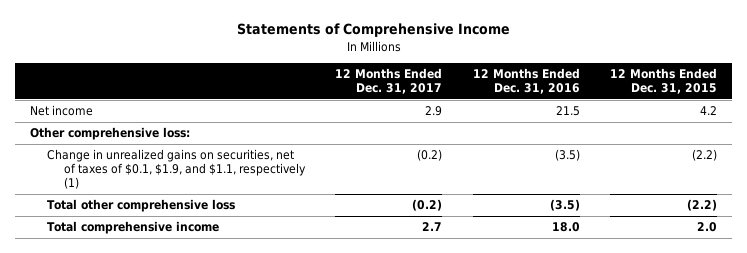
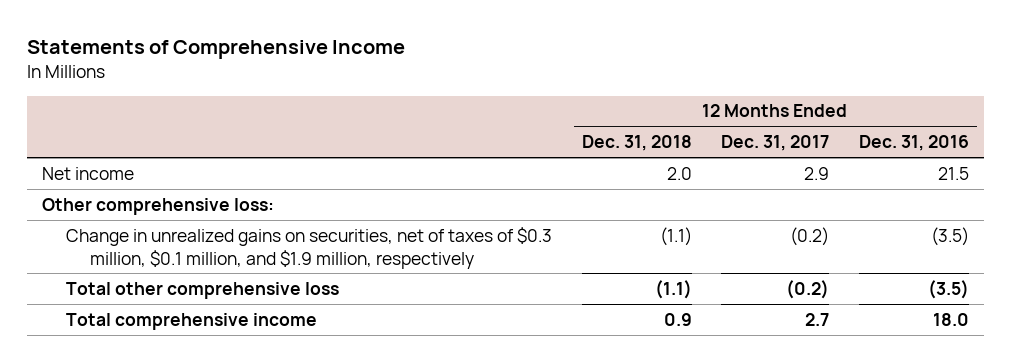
- | 12 Months Ended Dec. 31, 2017 | 12 Months Ended Dec. 31, 2016 | 12 Months Ended Dec. 31, 2015
+ | 12 Months Ended Dec. 31, 2018 | 12 Months Ended Dec. 31, 2017 | 12 Months Ended Dec. 31, 2016
- Change in unrealized gains on securities, net of taxes of $0.1, $1.9, and $1.1, respectively (1) | (0.2) | (3.5) | (2.2)
+ Change in unrealized gains on securities, net of taxes of $0.3 million, $0.1 million, and $1.9 million, respectively | (1.1) | (0.2) | (3.5)

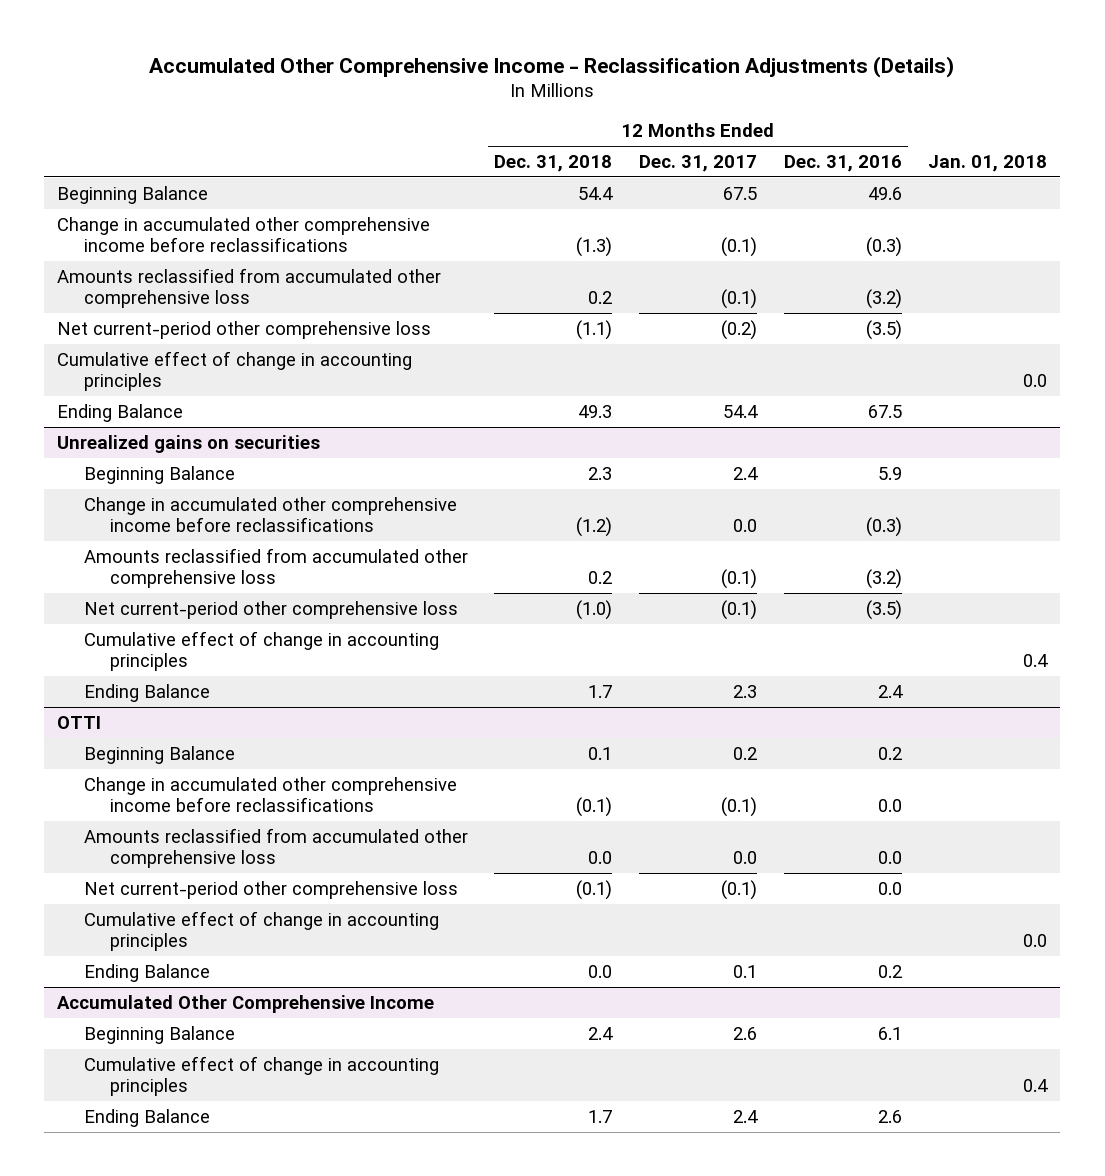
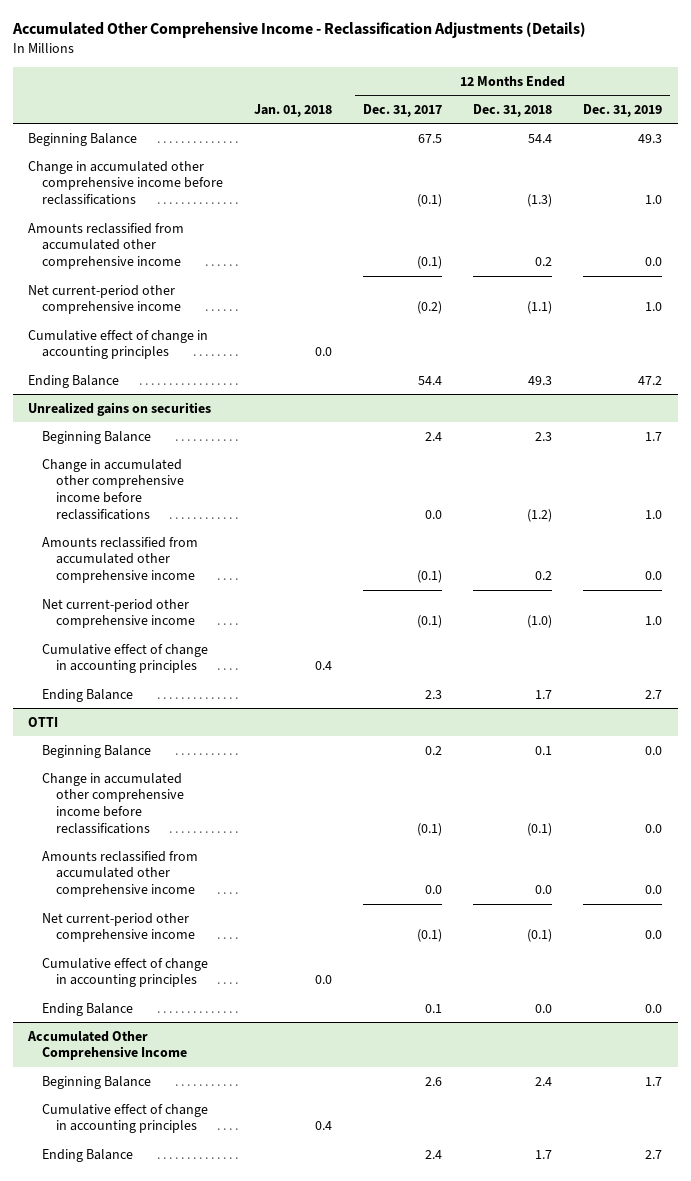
- | 12 Months Ended Dec. 31, 2018 | 12 Months Ended Dec. 31, 2017 | 12 Months Ended Dec. 31, 2016 | Jan. 01, 2018
+ | Jan. 01, 2018 | 12 Months Ended Dec. 31, 2017 | 12 Months Ended Dec. 31, 2018 | 12 Months Ended Dec. 31, 2019
- Amounts reclassified from accumulated other comprehensive loss | 0.2 | (0.1) | (3.2) |
- Net current-period other comprehensive loss | (1.1) | (0.2) | (3.5) |
+ Amounts reclassified from accumulated other comprehensive income | | (0.1) | 0.2 | 0.0
+ Net current-period other comprehensive income | | (0.2) | (1.1) | 1.0
@ Unrealized gains on securities
- Amounts reclassified from accumulated other comprehensive loss | 0.2 | (0.1) | (3.2) |
- Net current-period other comprehensive loss | (1.0) | (0.1) | (3.5) |
+ Amounts reclassified from accumulated other comprehensive income | | (0.1) | 0.2 | 0.0
+ Net current-period other comprehensive income | | (0.1) | (1.0) | 1.0
@ OTTI
- Amounts reclassified from accumulated other comprehensive loss | 0.0 | 0.0 | 0.0 |
- Net current-period other comprehensive loss | (0.1) | (0.1) | 0.0 |
+ Amounts reclassified from accumulated other comprehensive income | | 0.0 | 0.0 | 0.0
+ Net current-period other comprehensive income | | (0.1) | (0.1) | 0.0

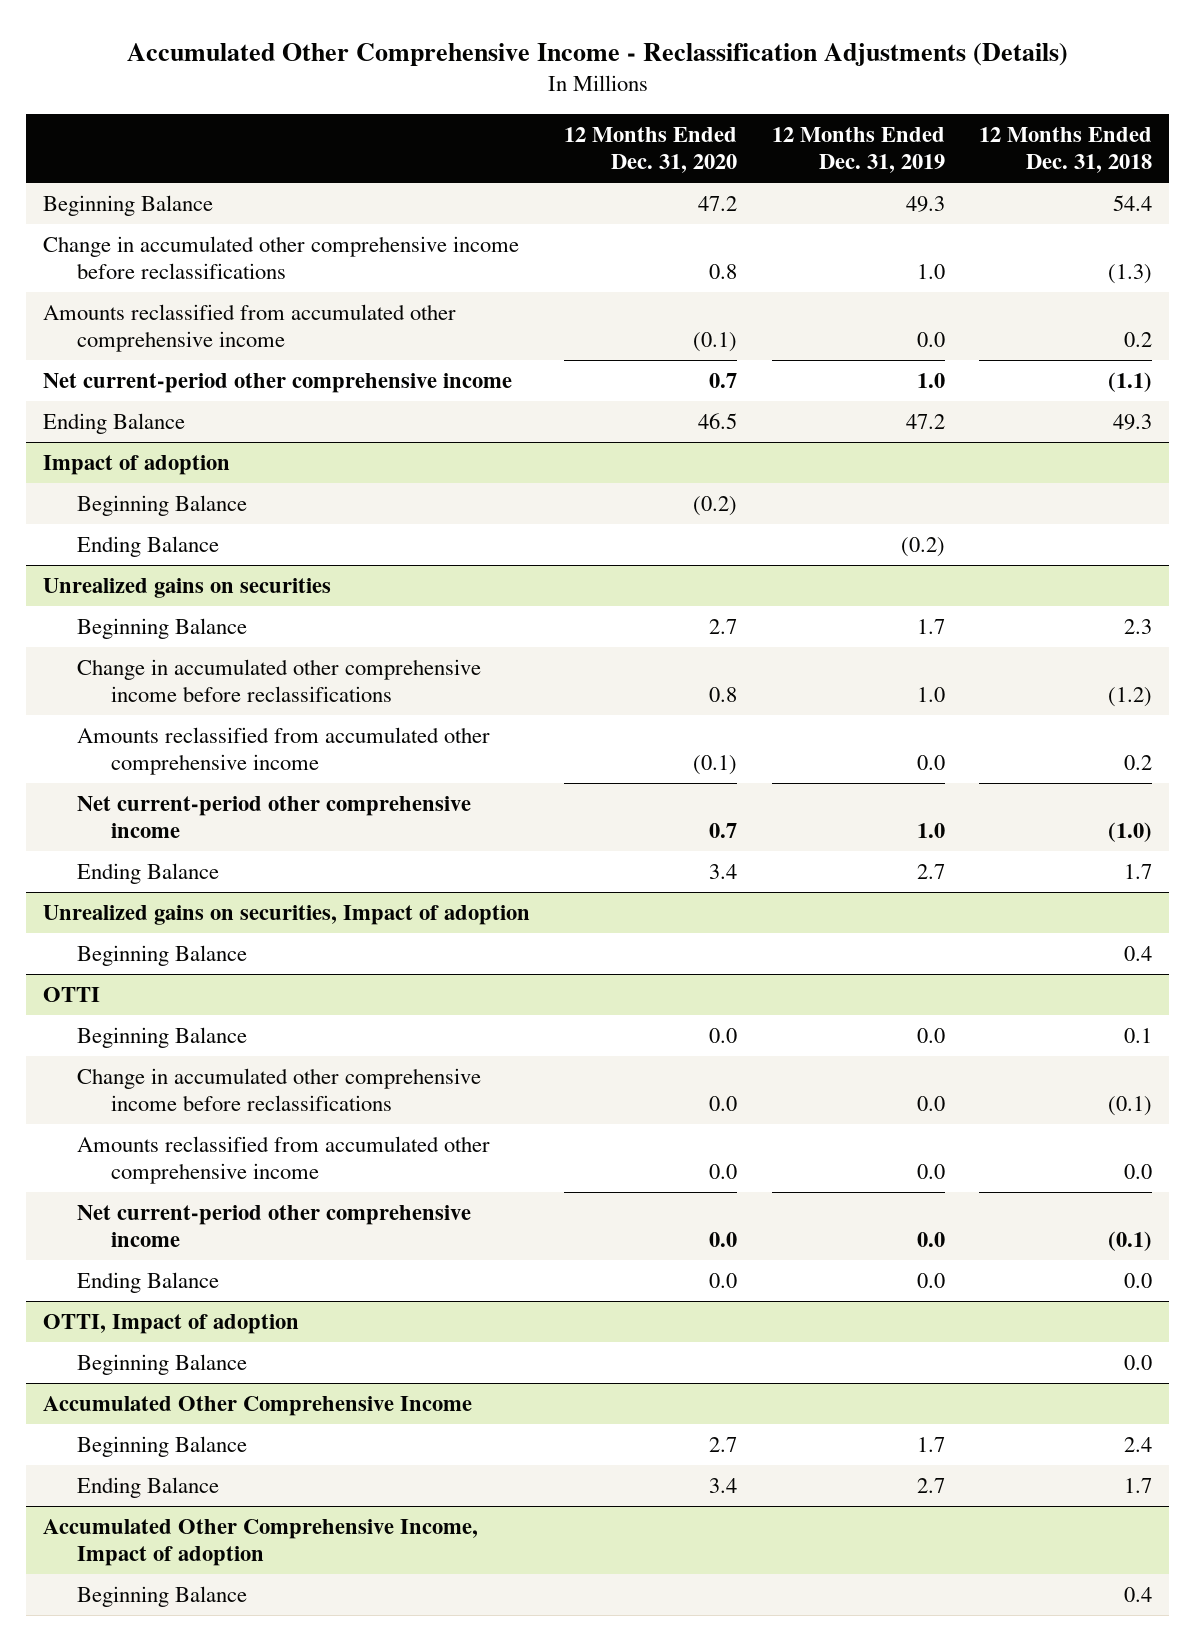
- | Jan. 01, 2018 | 12 Months Ended Dec. 31, 2017 | 12 Months Ended Dec. 31, 2018 | 12 Months Ended Dec. 31, 2019
+ | 12 Months Ended Dec. 31, 2020 | 12 Months Ended Dec. 31, 2019 | 12 Months Ended Dec. 31, 2018
- Cumulative effect of change in accounting principles | 0.0 | | |
+ Impact of adoption
+ Beginning Balance | (0.2) | |
+ Ending Balance | | (0.2) |
@ Unrealized gains on securities
- Cumulative effect of change in accounting principles | 0.4 | | |
+ Unrealized gains on securities, Impact of adoption
+ Beginning Balance | | | 0.4
@ OTTI
- Cumulative effect of change in accounting principles | 0.0 | | |
+ OTTI, Impact of adoption
+ Beginning Balance | | | 0.0
@ Accumulated Other Comprehensive Income
- Cumulative effect of change in accounting principles | 0.4 | | |
+ Accumulated Other Comprehensive Income, Impact of adoption
+ Beginning Balance | | | 0.4

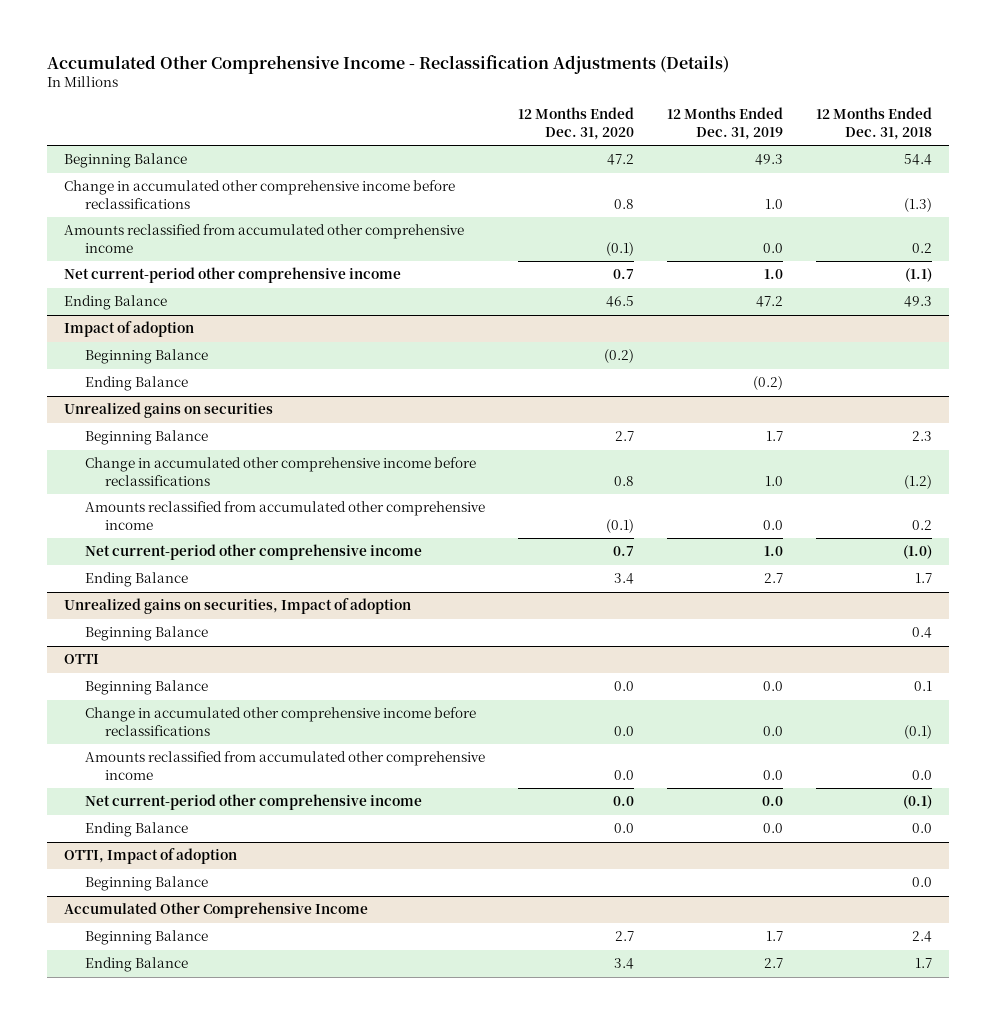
- Accumulated Other Comprehensive Income, Impact of adoption
- Beginning Balance | | | 0.4

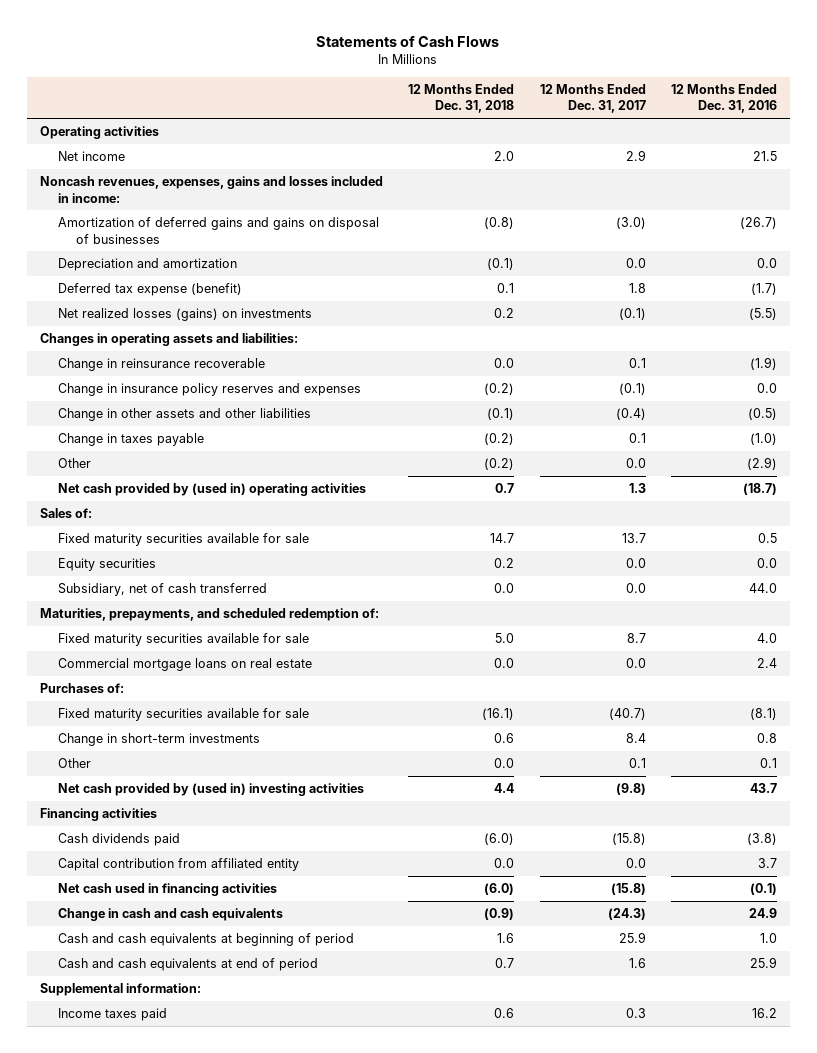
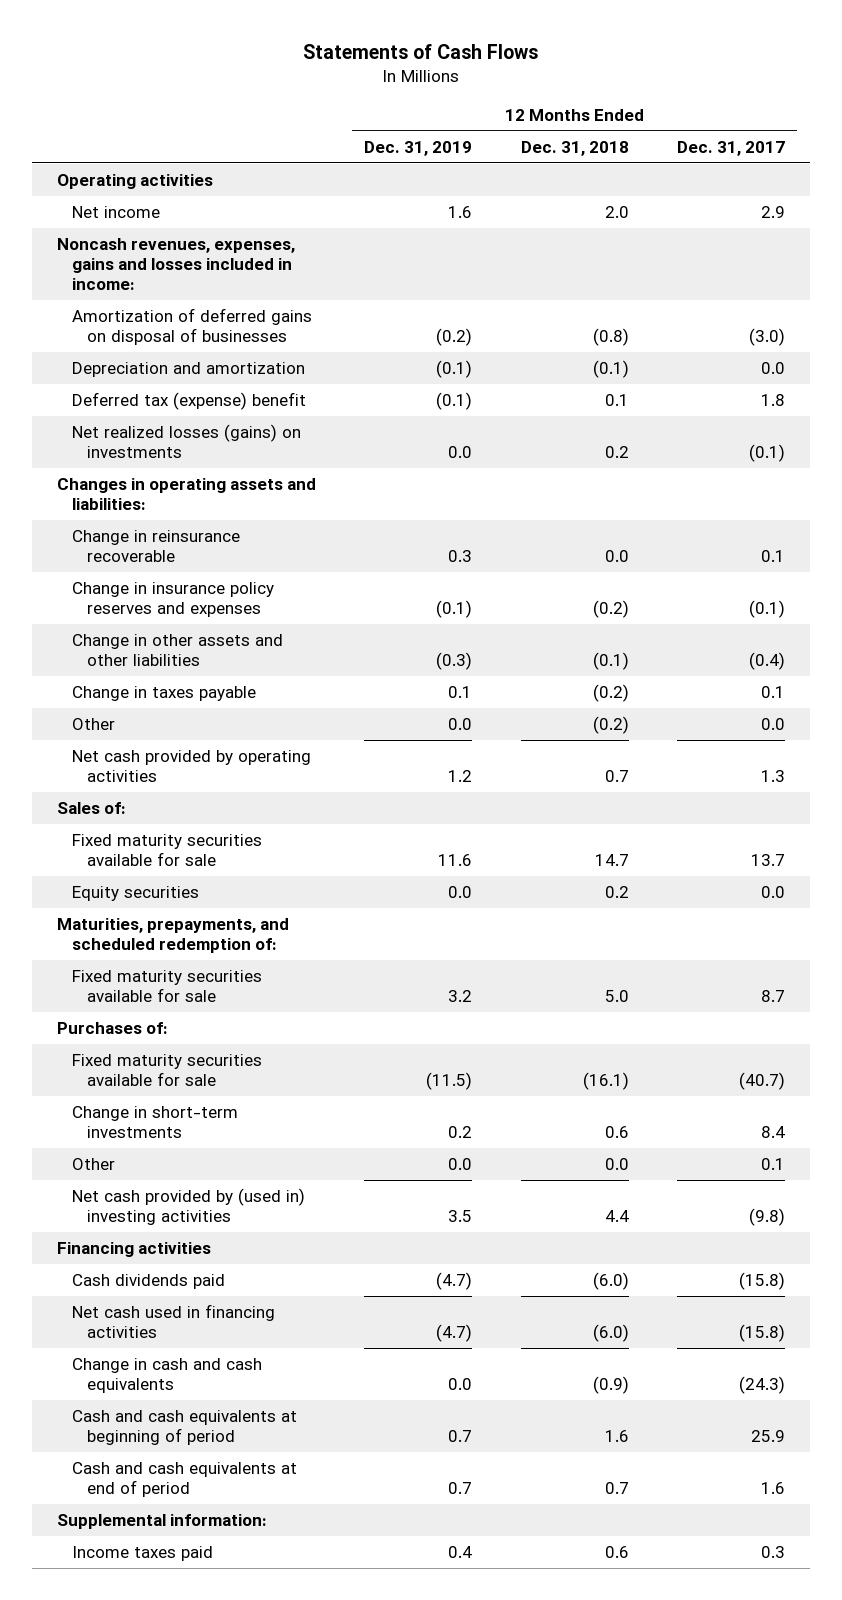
- | 12 Months Ended Dec. 31, 2018 | 12 Months Ended Dec. 31, 2017 | 12 Months Ended Dec. 31, 2016
+ | 12 Months Ended Dec. 31, 2019 | 12 Months Ended Dec. 31, 2018 | 12 Months Ended Dec. 31, 2017
- Amortization of deferred gains and gains on disposal of businesses | (0.8) | (3.0) | (26.7)
+ Amortization of deferred gains on disposal of businesses | (0.2) | (0.8) | (3.0)
- Deferred tax expense (benefit) | 0.1 | 1.8 | (1.7)
+ Deferred tax (expense) benefit | (0.1) | 0.1 | 1.8
- Net cash provided by (used in) operating activities | 0.7 | 1.3 | (18.7)
+ Net cash provided by operating activities | 1.2 | 0.7 | 1.3
- Subsidiary, net of cash transferred | 0.0 | 0.0 | 44.0
- Commercial mortgage loans on real estate | 0.0 | 0.0 | 2.4
- Capital contribution from affiliated entity | 0.0 | 0.0 | 3.7

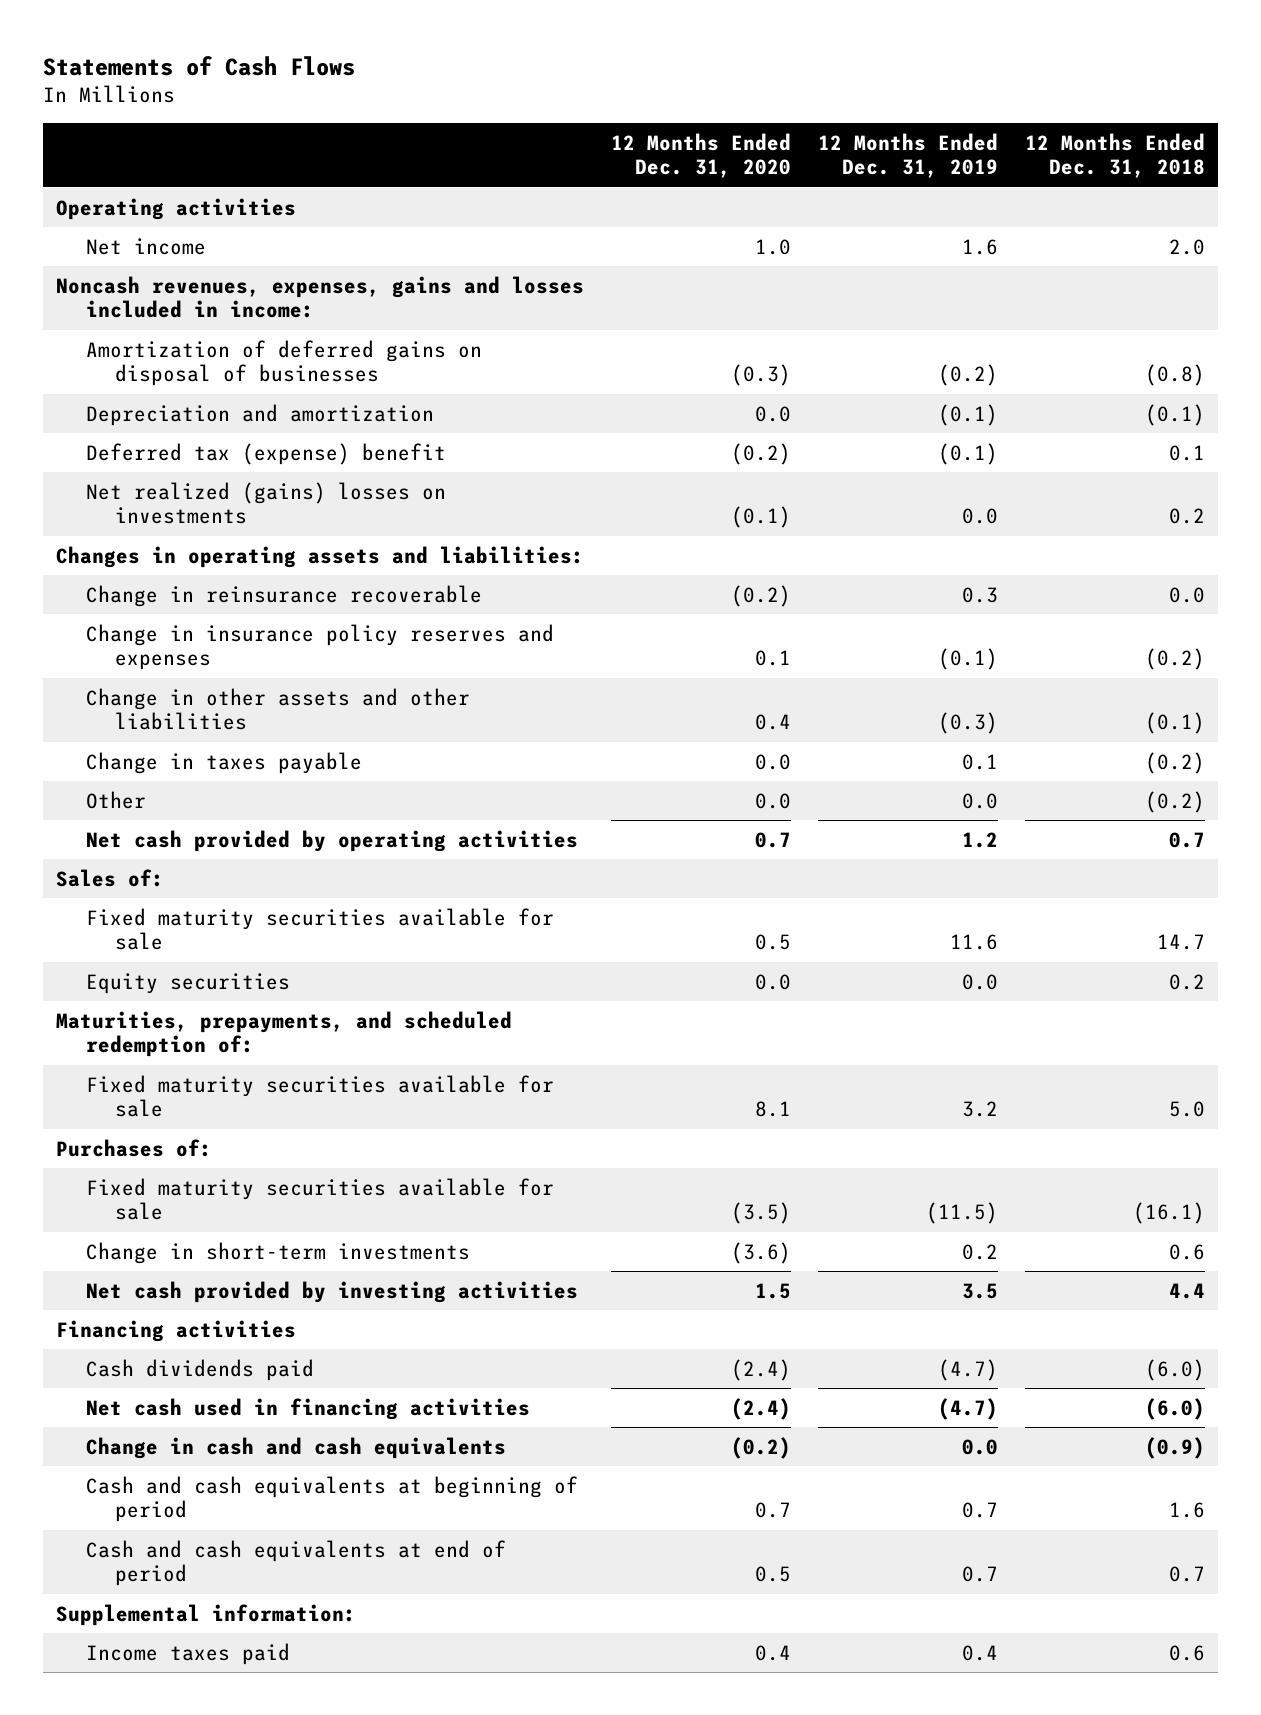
- | 12 Months Ended Dec. 31, 2019 | 12 Months Ended Dec. 31, 2018 | 12 Months Ended Dec. 31, 2017
+ | 12 Months Ended Dec. 31, 2020 | 12 Months Ended Dec. 31, 2019 | 12 Months Ended Dec. 31, 2018
- Net realized losses (gains) on investments | 0.0 | 0.2 | (0.1)
+ Net realized (gains) losses on investments | (0.1) | 0.0 | 0.2
- Other | 0.0 | 0.0 | 0.1
- Net cash provided by (used in) investing activities | 3.5 | 4.4 | (9.8)
+ Net cash provided by investing activities | 1.5 | 3.5 | 4.4

